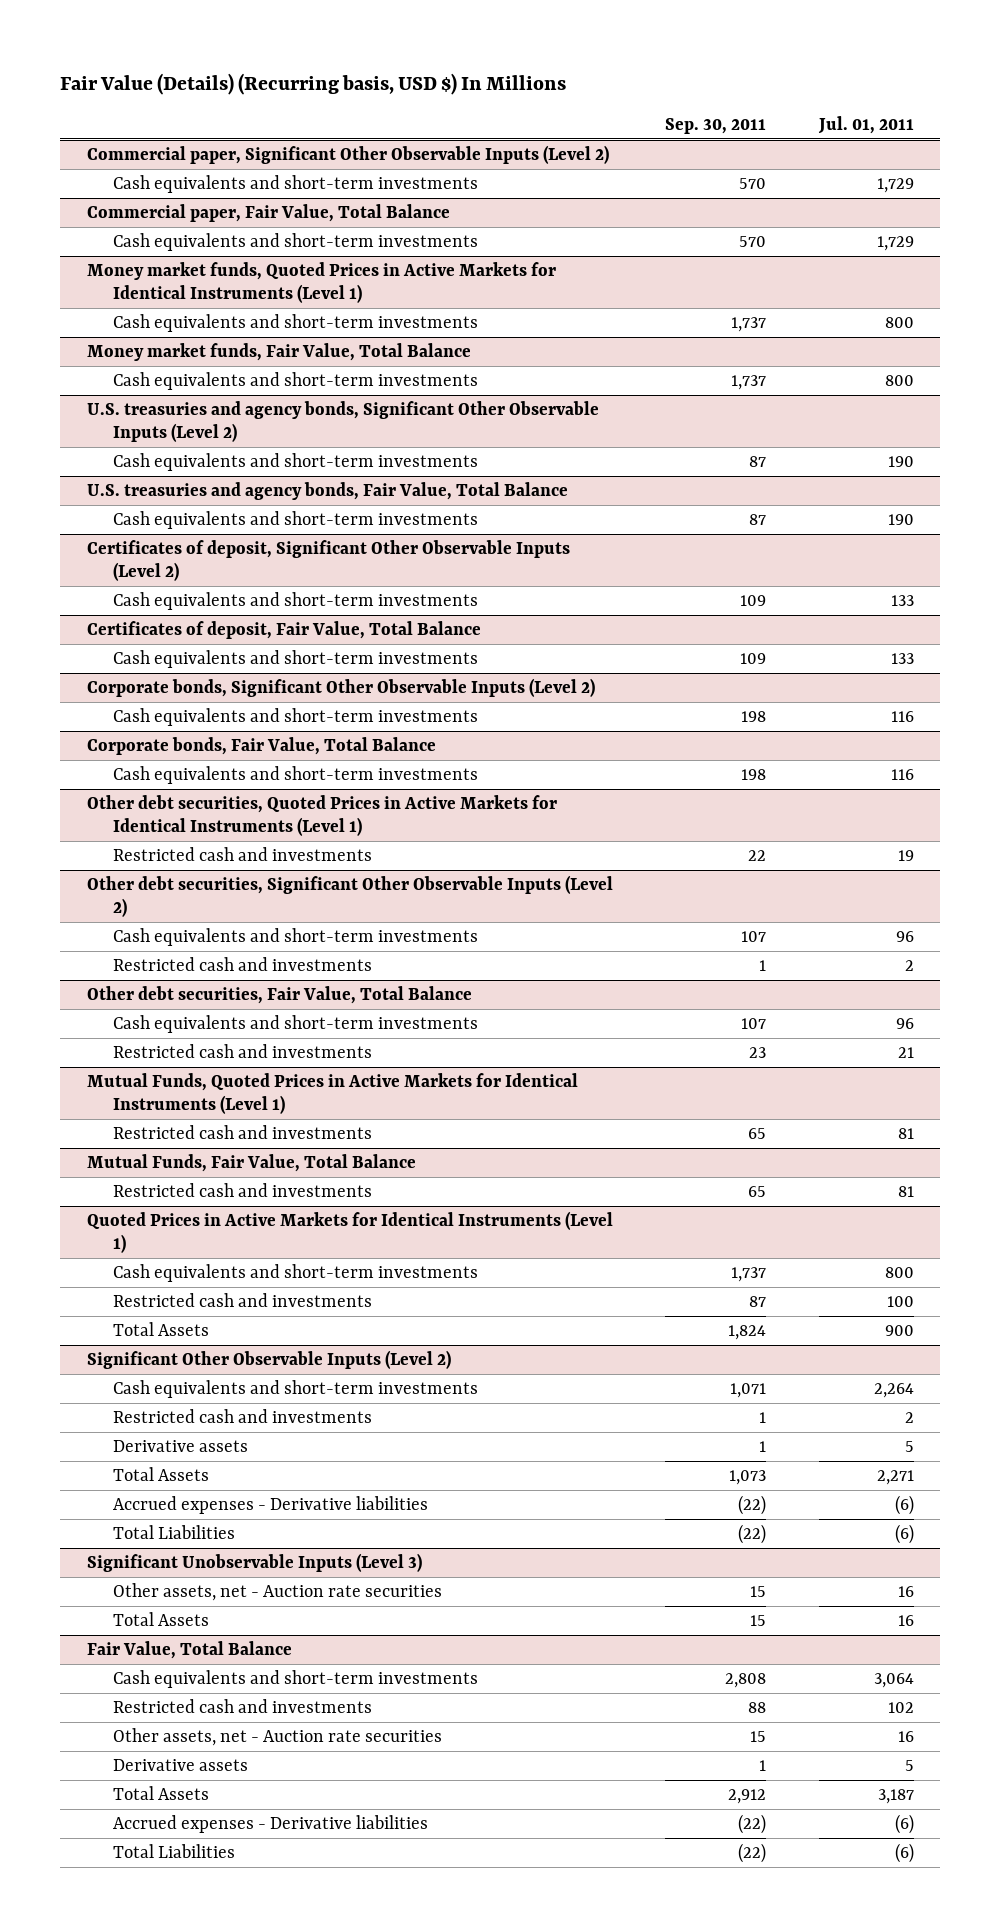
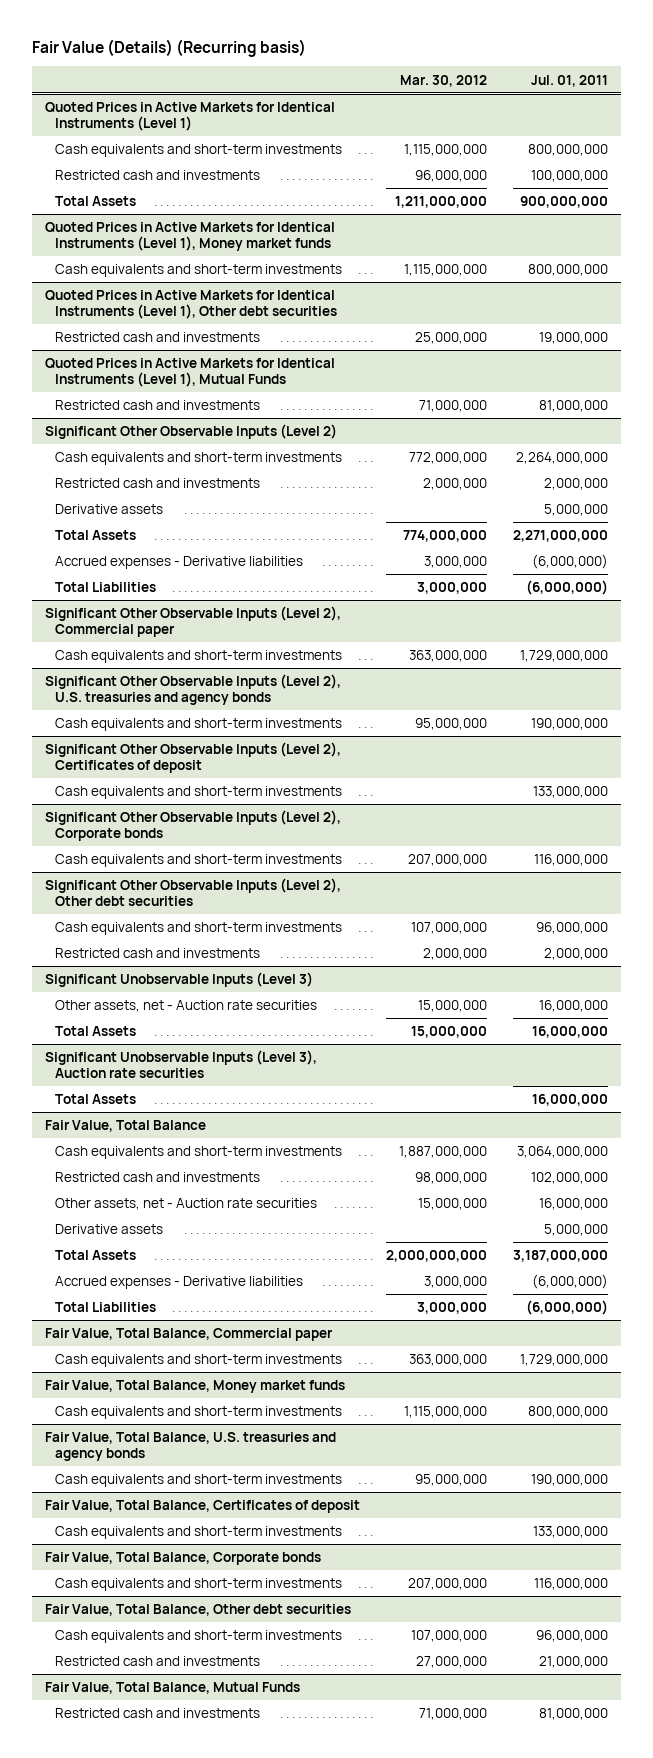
- Fair Value (Details) (Recurring basis, USD $) In Millions
+ Fair Value (Details) (Recurring basis)
- | Sep. 30, 2011 | Jul. 01, 2011
+ | Mar. 30, 2012 | Jul. 01, 2011
- Commercial paper, Significant Other Observable Inputs (Level 2)
- Cash equivalents and short-term investments | 570 | 1,729
- Commercial paper, Fair Value, Total Balance
- Cash equivalents and short-term investments | 570 | 1,729
- Money market funds, Quoted Prices in Active Markets for Identical Instruments (Level 1)
- Cash equivalents and short-term investments | 1,737 | 800
- Money market funds, Fair Value, Total Balance
- Cash equivalents and short-term investments | 1,737 | 800
- U.S. treasuries and agency bonds, Significant Other Observable Inputs (Level 2)
- Cash equivalents and short-term investments | 87 | 190
- U.S. treasuries and agency bonds, Fair Value, Total Balance
- Cash equivalents and short-term investments | 87 | 190
- Certificates of deposit, Significant Other Observable Inputs (Level 2)
- Cash equivalents and short-term investments | 109 | 133
- Certificates of deposit, Fair Value, Total Balance
- Cash equivalents and short-term investments | 109 | 133
- Corporate bonds, Significant Other Observable Inputs (Level 2)
- Cash equivalents and short-term investments | 198 | 116
- Corporate bonds, Fair Value, Total Balance
- Cash equivalents and short-term investments | 198 | 116
- Other debt securities, Quoted Prices in Active Markets for Identical Instruments (Level 1)
- Restricted cash and investments | 22 | 19
- Other debt securities, Significant Other Observable Inputs (Level 2)
- Cash equivalents and short-term investments | 107 | 96
- Restricted cash and investments | 1 | 2
- Other debt securities, Fair Value, Total Balance
- Cash equivalents and short-term investments | 107 | 96
- Restricted cash and investments | 23 | 21
- Mutual Funds, Quoted Prices in Active Markets for Identical Instruments (Level 1)
- Restricted cash and investments | 65 | 81
- Mutual Funds, Fair Value, Total Balance
- Restricted cash and investments | 65 | 81
@ Quoted Prices in Active Markets for Identical Instruments (Level 1)
- Cash equivalents and short-term investments | 1,737 | 800
- Restricted cash and investments | 87 | 100
- Total Assets | 1,824 | 900
+ Cash equivalents and short-term investments | 1,115,000,000 | 800,000,000
+ Restricted cash and investments | 96,000,000 | 100,000,000
+ Total Assets | 1,211,000,000 | 900,000,000
+ Quoted Prices in Active Markets for Identical Instruments (Level 1), Money market funds
+ Cash equivalents and short-term investments | 1,115,000,000 | 800,000,000
+ Quoted Prices in Active Markets for Identical Instruments (Level 1), Other debt securities
+ Restricted cash and investments | 25,000,000 | 19,000,000
+ Quoted Prices in Active Markets for Identical Instruments (Level 1), Mutual Funds
+ Restricted cash and investments | 71,000,000 | 81,000,000
@ Significant Other Observable Inputs (Level 2)
- Cash equivalents and short-term investments | 1,071 | 2,264
- Restricted cash and investments | 1 | 2
- Derivative assets | 1 | 5
- Total Assets | 1,073 | 2,271
- Accrued expenses - Derivative liabilities | (22) | (6)
- Total Liabilities | (22) | (6)
+ Cash equivalents and short-term investments | 772,000,000 | 2,264,000,000
+ Restricted cash and investments | 2,000,000 | 2,000,000
+ Derivative assets | | 5,000,000
+ Total Assets | 774,000,000 | 2,271,000,000
+ Accrued expenses - Derivative liabilities | 3,000,000 | (6,000,000)
+ Total Liabilities | 3,000,000 | (6,000,000)
+ Significant Other Observable Inputs (Level 2), Commercial paper
+ Cash equivalents and short-term investments | 363,000,000 | 1,729,000,000
+ Significant Other Observable Inputs (Level 2), U.S. treasuries and agency bonds
+ Cash equivalents and short-term investments | 95,000,000 | 190,000,000
+ Significant Other Observable Inputs (Level 2), Certificates of deposit
+ Cash equivalents and short-term investments | | 133,000,000
+ Significant Other Observable Inputs (Level 2), Corporate bonds
+ Cash equivalents and short-term investments | 207,000,000 | 116,000,000
+ Significant Other Observable Inputs (Level 2), Other debt securities
+ Cash equivalents and short-term investments | 107,000,000 | 96,000,000
+ Restricted cash and investments | 2,000,000 | 2,000,000
@ Significant Unobservable Inputs (Level 3)
- Other assets, net - Auction rate securities | 15 | 16
- Total Assets | 15 | 16
+ Other assets, net - Auction rate securities | 15,000,000 | 16,000,000
+ Total Assets | 15,000,000 | 16,000,000
+ Significant Unobservable Inputs (Level 3), Auction rate securities
+ Total Assets | | 16,000,000
@ Fair Value, Total Balance
- Cash equivalents and short-term investments | 2,808 | 3,064
- Restricted cash and investments | 88 | 102
- Other assets, net - Auction rate securities | 15 | 16
- Derivative assets | 1 | 5
- Total Assets | 2,912 | 3,187
- Accrued expenses - Derivative liabilities | (22) | (6)
- Total Liabilities | (22) | (6)
+ Cash equivalents and short-term investments | 1,887,000,000 | 3,064,000,000
+ Restricted cash and investments | 98,000,000 | 102,000,000
+ Other assets, net - Auction rate securities | 15,000,000 | 16,000,000
+ Derivative assets | | 5,000,000
+ Total Assets | 2,000,000,000 | 3,187,000,000
+ Accrued expenses - Derivative liabilities | 3,000,000 | (6,000,000)
+ Total Liabilities | 3,000,000 | (6,000,000)
+ Fair Value, Total Balance, Commercial paper
+ Cash equivalents and short-term investments | 363,000,000 | 1,729,000,000
+ Fair Value, Total Balance, Money market funds
+ Cash equivalents and short-term investments | 1,115,000,000 | 800,000,000
+ Fair Value, Total Balance, U.S. treasuries and agency bonds
+ Cash equivalents and short-term investments | 95,000,000 | 190,000,000
+ Fair Value, Total Balance, Certificates of deposit
+ Cash equivalents and short-term investments | | 133,000,000
+ Fair Value, Total Balance, Corporate bonds
+ Cash equivalents and short-term investments | 207,000,000 | 116,000,000
+ Fair Value, Total Balance, Other debt securities
+ Cash equivalents and short-term investments | 107,000,000 | 96,000,000
+ Restricted cash and investments | 27,000,000 | 21,000,000
+ Fair Value, Total Balance, Mutual Funds
+ Restricted cash and investments | 71,000,000 | 81,000,000

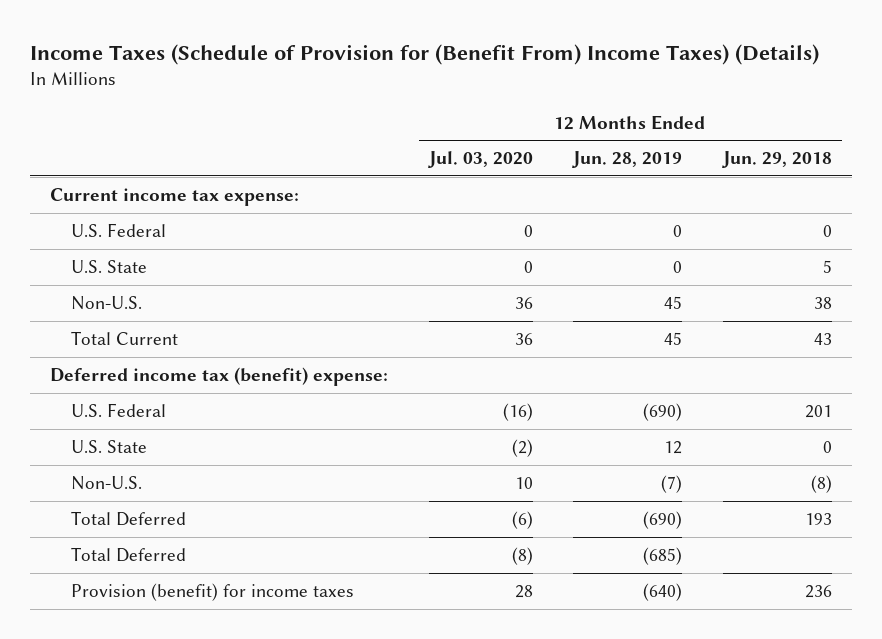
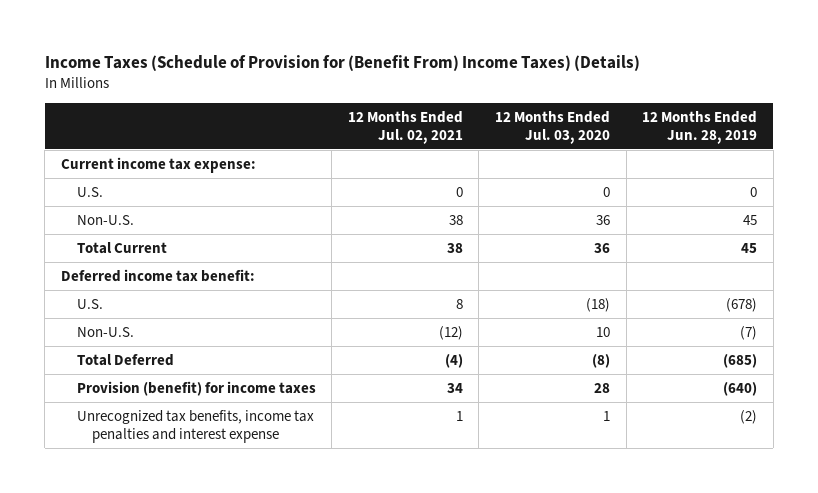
- | 12 Months Ended Jul. 03, 2020 | 12 Months Ended Jun. 28, 2019 | 12 Months Ended Jun. 29, 2018
+ | 12 Months Ended Jul. 02, 2021 | 12 Months Ended Jul. 03, 2020 | 12 Months Ended Jun. 28, 2019
- U.S. Federal | 0 | 0 | 0
- U.S. State | 0 | 0 | 5
+ U.S. | 0 | 0 | 0
- Deferred income tax (benefit) expense:
- U.S. Federal | (16) | (690) | 201
- U.S. State | (2) | 12 | 0
+ Deferred income tax benefit:
+ U.S. | 8 | (18) | (678)
- Total Deferred | (6) | (690) | 193
+ Unrecognized tax benefits, income tax penalties and interest expense | 1 | 1 | (2)

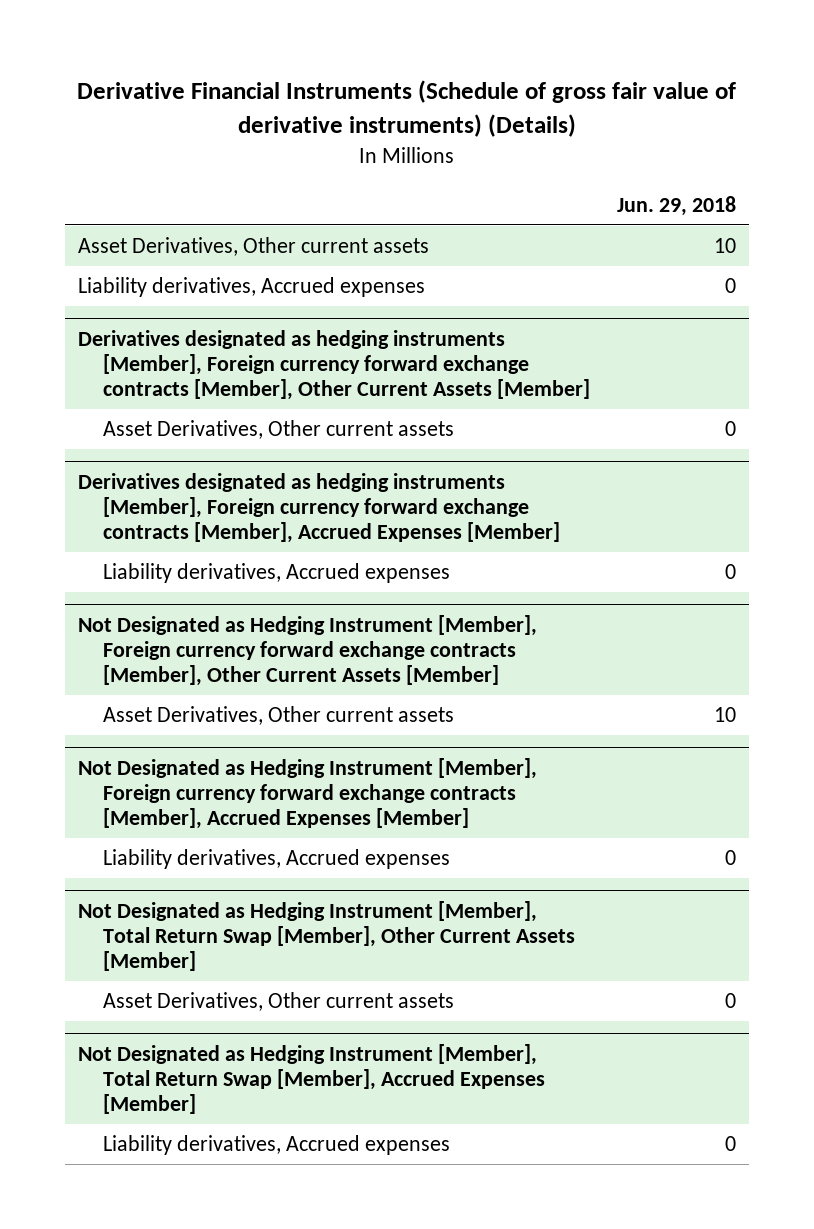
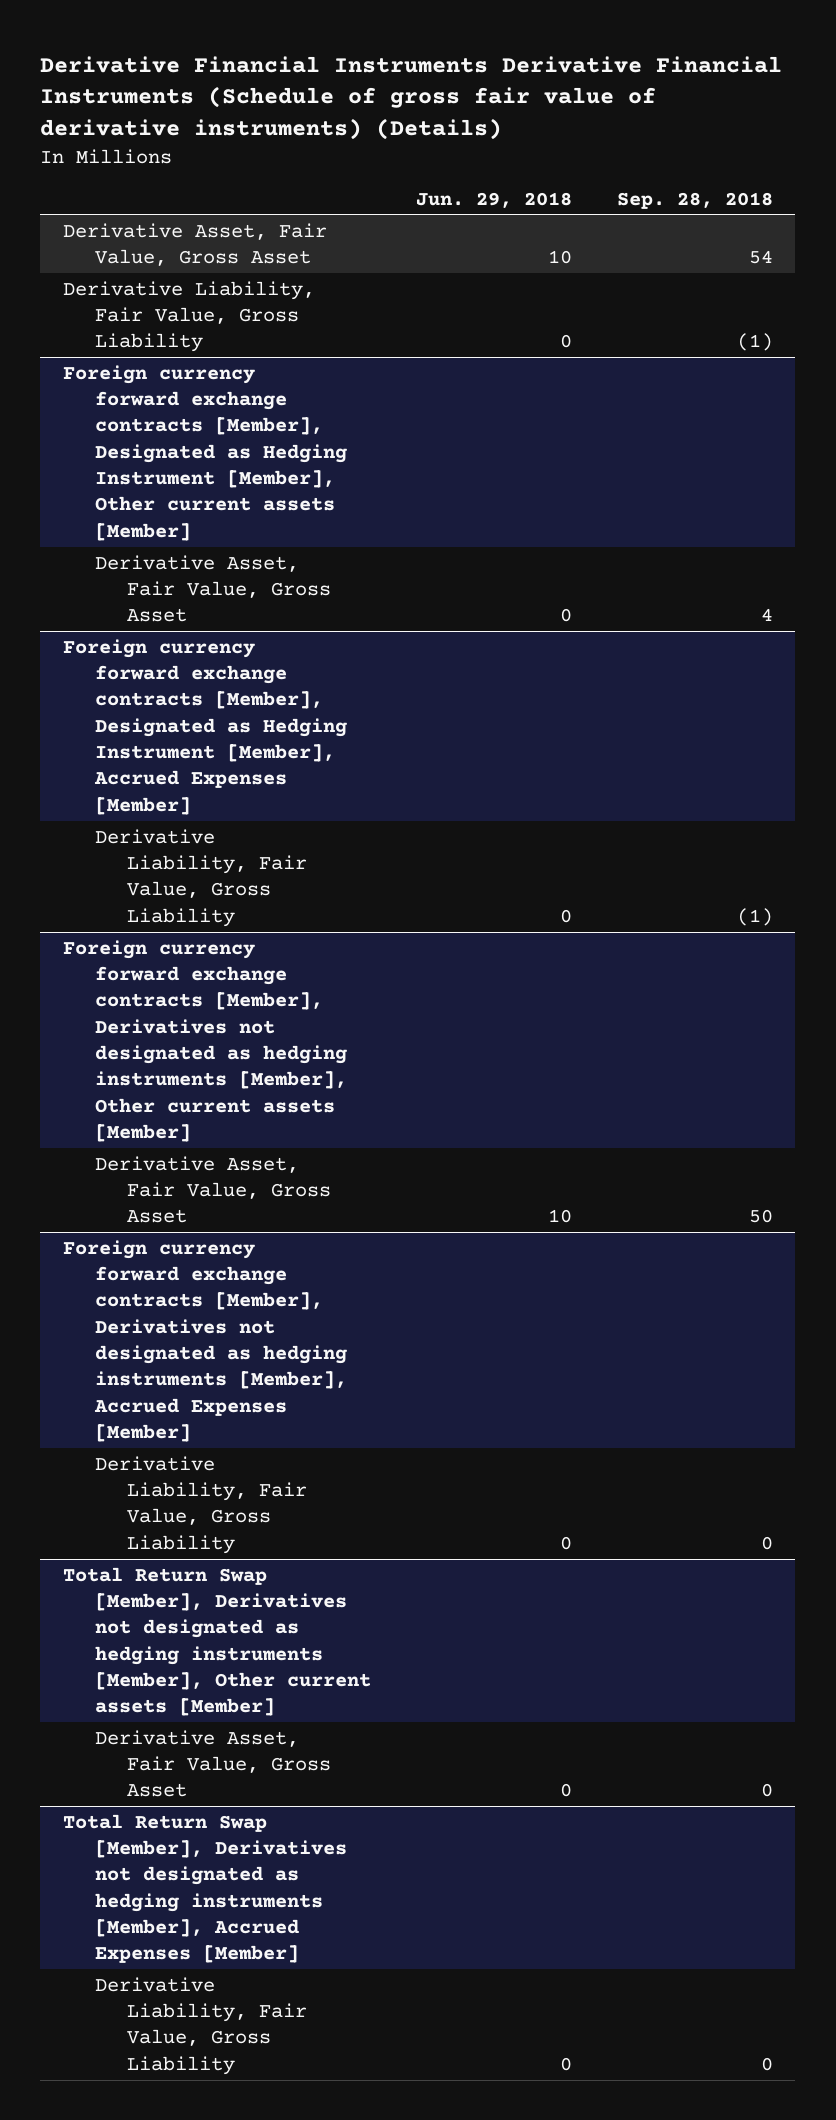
- Derivative Financial Instruments (Schedule of gross fair value of derivative instruments) (Details)
+ Derivative Financial Instruments Derivative Financial Instruments (Schedule of gross fair value of derivative instruments) (Details)
- | Jun. 29, 2018
+ | Jun. 29, 2018 | Sep. 28, 2018
- Asset Derivatives, Other current assets | 10
- Liability derivatives, Accrued expenses | 0
- Derivatives designated as hedging instruments [Member], Foreign currency forward exchange contracts [Member], Other Current Assets [Member]
- Asset Derivatives, Other current assets | 0
- Derivatives designated as hedging instruments [Member], Foreign currency forward exchange contracts [Member], Accrued Expenses [Member]
- Liability derivatives, Accrued expenses | 0
- Not Designated as Hedging Instrument [Member], Foreign currency forward exchange contracts [Member], Other Current Assets [Member]
- Asset Derivatives, Other current assets | 10
- Not Designated as Hedging Instrument [Member], Foreign currency forward exchange contracts [Member], Accrued Expenses [Member]
- Liability derivatives, Accrued expenses | 0
- Not Designated as Hedging Instrument [Member], Total Return Swap [Member], Other Current Assets [Member]
- Asset Derivatives, Other current assets | 0
- Not Designated as Hedging Instrument [Member], Total Return Swap [Member], Accrued Expenses [Member]
- Liability derivatives, Accrued expenses | 0
+ Derivative Asset, Fair Value, Gross Asset | 10 | 54
+ Derivative Liability, Fair Value, Gross Liability | 0 | (1)
+ Foreign currency forward exchange contracts [Member], Designated as Hedging Instrument [Member], Other current assets [Member]
+ Derivative Asset, Fair Value, Gross Asset | 0 | 4
+ Foreign currency forward exchange contracts [Member], Designated as Hedging Instrument [Member], Accrued Expenses [Member]
+ Derivative Liability, Fair Value, Gross Liability | 0 | (1)
+ Foreign currency forward exchange contracts [Member], Derivatives not designated as hedging instruments [Member], Other current assets [Member]
+ Derivative Asset, Fair Value, Gross Asset | 10 | 50
+ Foreign currency forward exchange contracts [Member], Derivatives not designated as hedging instruments [Member], Accrued Expenses [Member]
+ Derivative Liability, Fair Value, Gross Liability | 0 | 0
+ Total Return Swap [Member], Derivatives not designated as hedging instruments [Member], Other current assets [Member]
+ Derivative Asset, Fair Value, Gross Asset | 0 | 0
+ Total Return Swap [Member], Derivatives not designated as hedging instruments [Member], Accrued Expenses [Member]
+ Derivative Liability, Fair Value, Gross Liability | 0 | 0

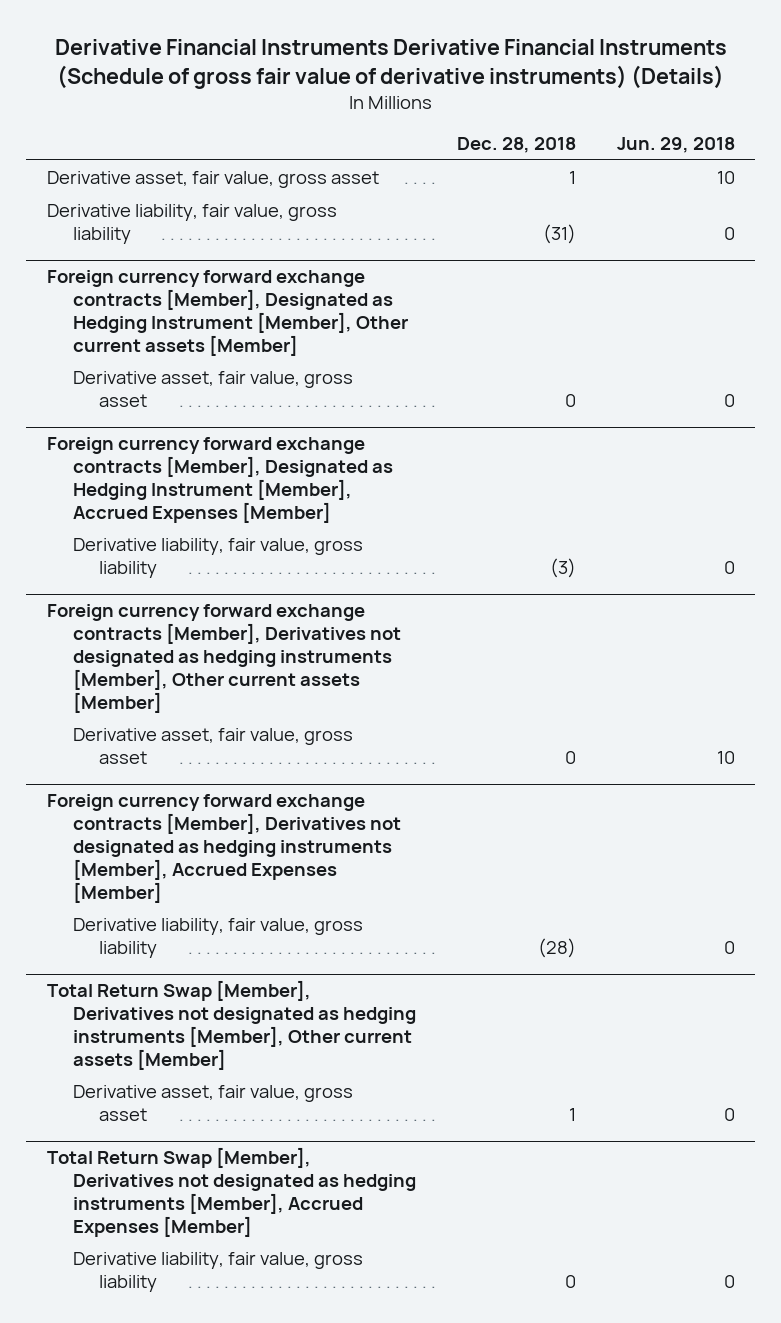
- | Jun. 29, 2018 | Sep. 28, 2018
+ | Dec. 28, 2018 | Jun. 29, 2018
- Derivative Asset, Fair Value, Gross Asset | 10 | 54
- Derivative Liability, Fair Value, Gross Liability | 0 | (1)
+ Derivative asset, fair value, gross asset | 1 | 10
+ Derivative liability, fair value, gross liability | (31) | 0
@ Foreign currency forward exchange contracts [Member], Designated as Hedging Instrument [Member], Other current assets [Member]
- Derivative Asset, Fair Value, Gross Asset | 0 | 4
+ Derivative asset, fair value, gross asset | 0 | 0
@ Foreign currency forward exchange contracts [Member], Designated as Hedging Instrument [Member], Accrued Expenses [Member]
- Derivative Liability, Fair Value, Gross Liability | 0 | (1)
+ Derivative liability, fair value, gross liability | (3) | 0
@ Foreign currency forward exchange contracts [Member], Derivatives not designated as hedging instruments [Member], Other current assets [Member]
- Derivative Asset, Fair Value, Gross Asset | 10 | 50
+ Derivative asset, fair value, gross asset | 0 | 10
@ Foreign currency forward exchange contracts [Member], Derivatives not designated as hedging instruments [Member], Accrued Expenses [Member]
- Derivative Liability, Fair Value, Gross Liability | 0 | 0
+ Derivative liability, fair value, gross liability | (28) | 0
@ Total Return Swap [Member], Derivatives not designated as hedging instruments [Member], Other current assets [Member]
- Derivative Asset, Fair Value, Gross Asset | 0 | 0
+ Derivative asset, fair value, gross asset | 1 | 0
@ Total Return Swap [Member], Derivatives not designated as hedging instruments [Member], Accrued Expenses [Member]
- Derivative Liability, Fair Value, Gross Liability | 0 | 0
+ Derivative liability, fair value, gross liability | 0 | 0

